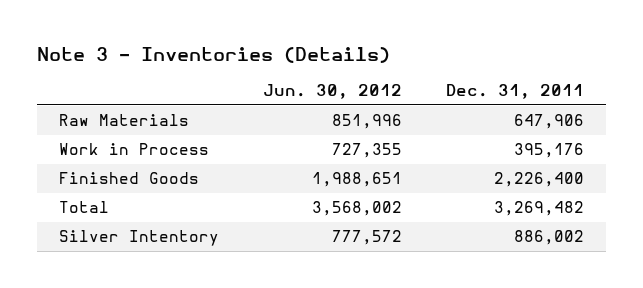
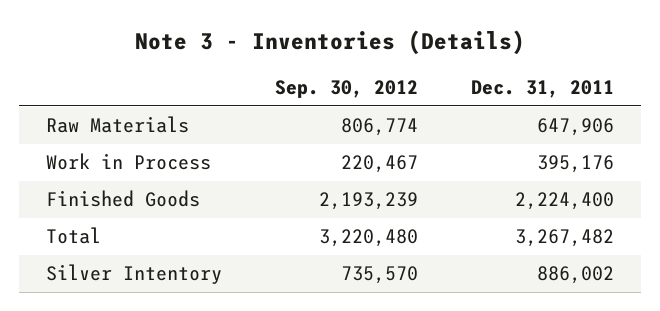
- | Jun. 30, 2012 | Dec. 31, 2011
+ | Sep. 30, 2012 | Dec. 31, 2011
- Finished Goods | 1,988,651 | 2,226,400
- Total | 3,568,002 | 3,269,482
+ Finished Goods | 2,193,239 | 2,224,400
+ Total | 3,220,480 | 3,267,482

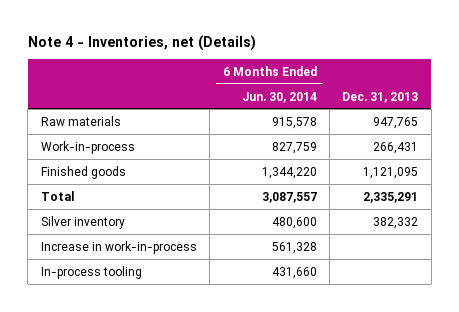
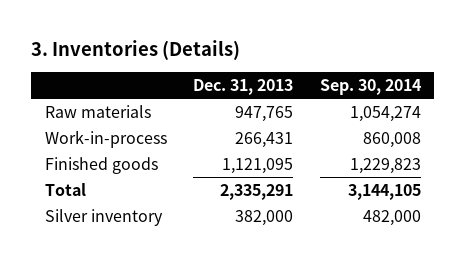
- Note 4 - Inventories, net (Details)
+ 3. Inventories (Details)
- | 6 Months Ended Jun. 30, 2014 | Dec. 31, 2013
+ | Dec. 31, 2013 | Sep. 30, 2014
- Silver inventory | 480,600 | 382,332
- Increase in work-in-process | 561,328 |
- In-process tooling | 431,660 |
+ Silver inventory | 382,000 | 482,000

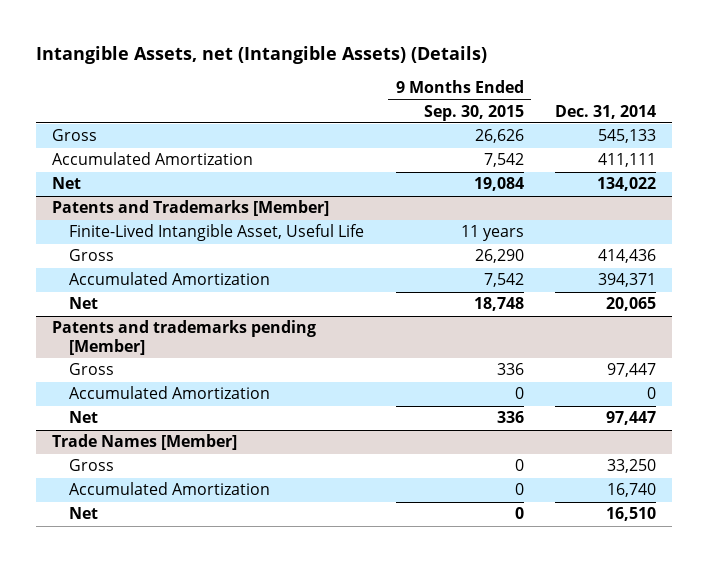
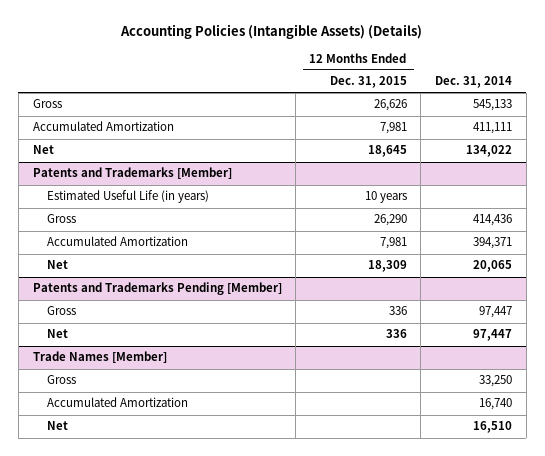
- Intangible Assets, net (Intangible Assets) (Details)
+ Accounting Policies (Intangible Assets) (Details)
- | 9 Months Ended Sep. 30, 2015 | Dec. 31, 2014
+ | 12 Months Ended Dec. 31, 2015 | Dec. 31, 2014
@ Patents and Trademarks [Member]
- Finite-Lived Intangible Asset, Useful Life | 11 years |
+ Estimated Useful Life (in years) | 10 years |
- Patents and trademarks pending [Member]
+ Patents and Trademarks Pending [Member]
- Accumulated Amortization | 0 | 0

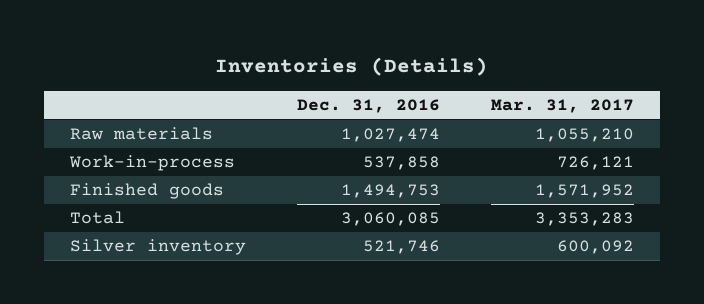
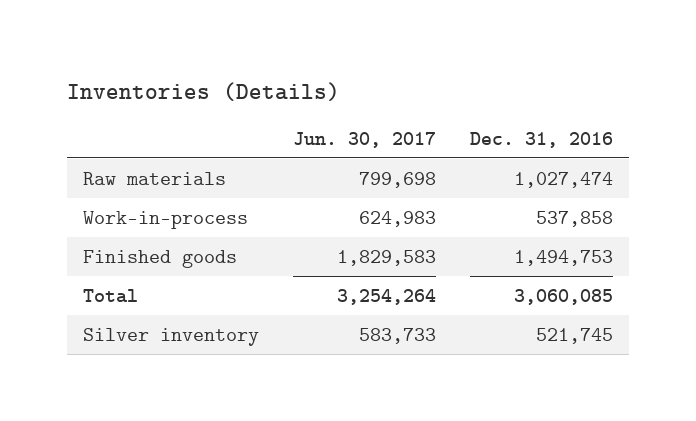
- | Dec. 31, 2016 | Mar. 31, 2017
+ | Jun. 30, 2017 | Dec. 31, 2016
- Silver inventory | 521,746 | 600,092
+ Silver inventory | 583,733 | 521,745

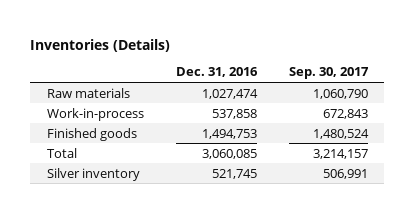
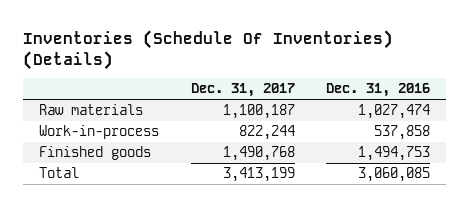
- Inventories (Details)
+ Inventories (Schedule Of Inventories) (Details)
- | Dec. 31, 2016 | Sep. 30, 2017
+ | Dec. 31, 2017 | Dec. 31, 2016
- Silver inventory | 521,745 | 506,991

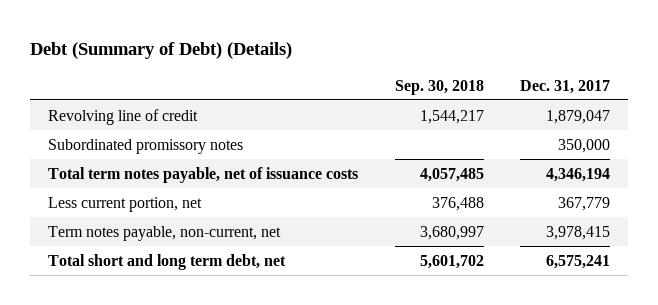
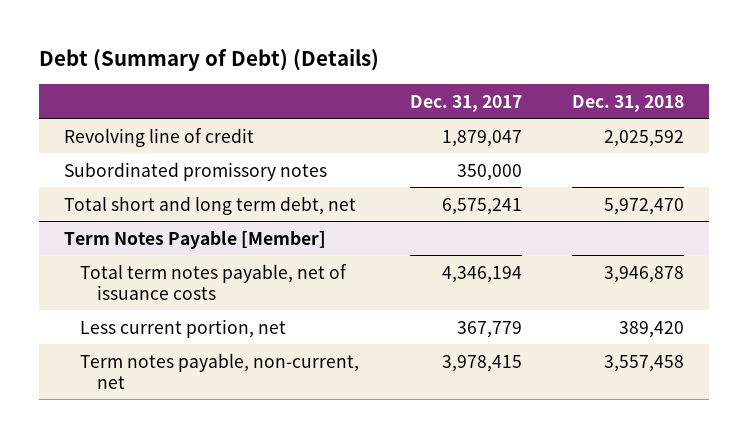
- | Sep. 30, 2018 | Dec. 31, 2017
+ | Dec. 31, 2017 | Dec. 31, 2018
moved up: Total short and long term debt, net | 6,575,241 | 5,972,470
+ Term Notes Payable [Member]

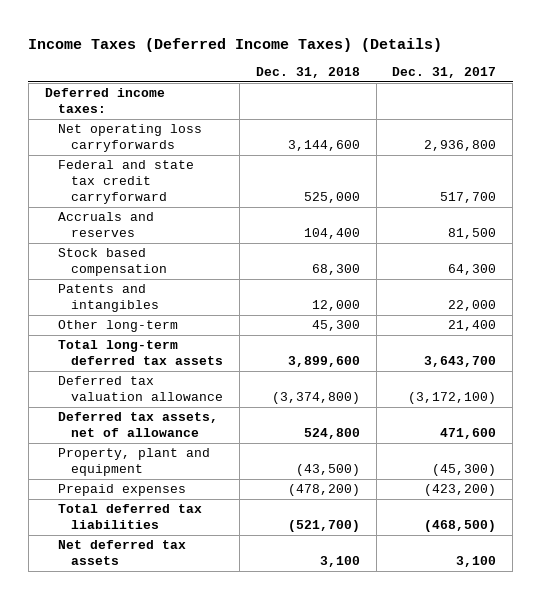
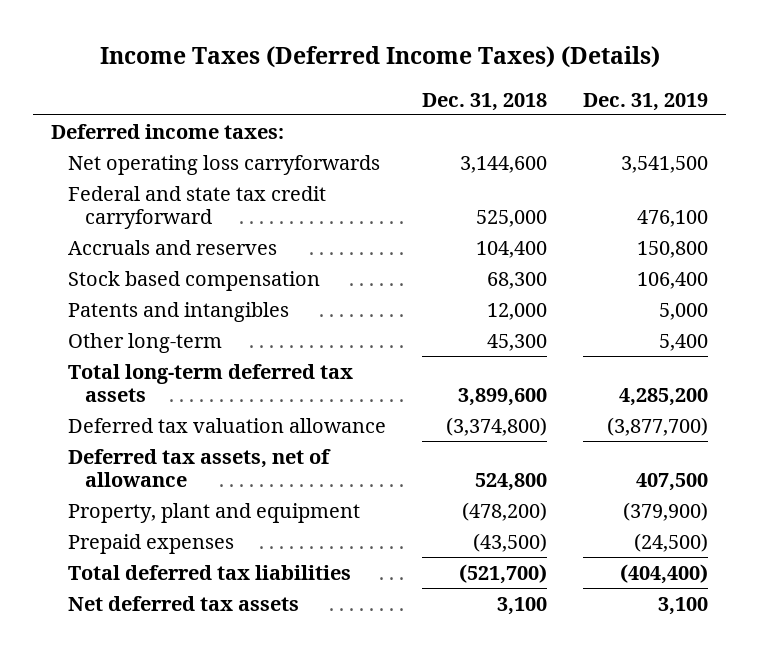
- | Dec. 31, 2018 | Dec. 31, 2017
+ | Dec. 31, 2018 | Dec. 31, 2019
- Property, plant and equipment | (43,500) | (45,300)
- Prepaid expenses | (478,200) | (423,200)
+ Property, plant and equipment | (478,200) | (379,900)
+ Prepaid expenses | (43,500) | (24,500)

